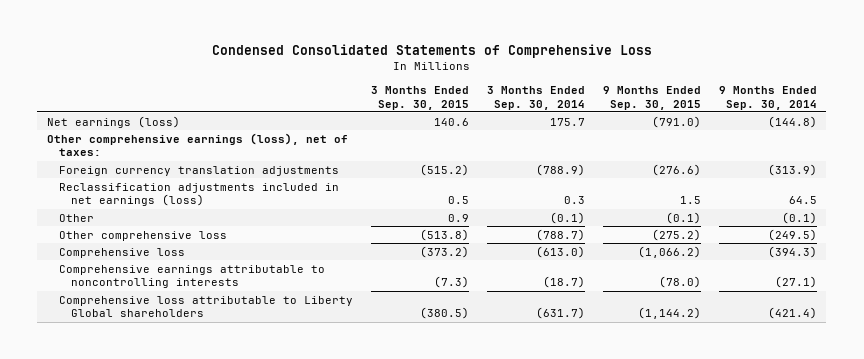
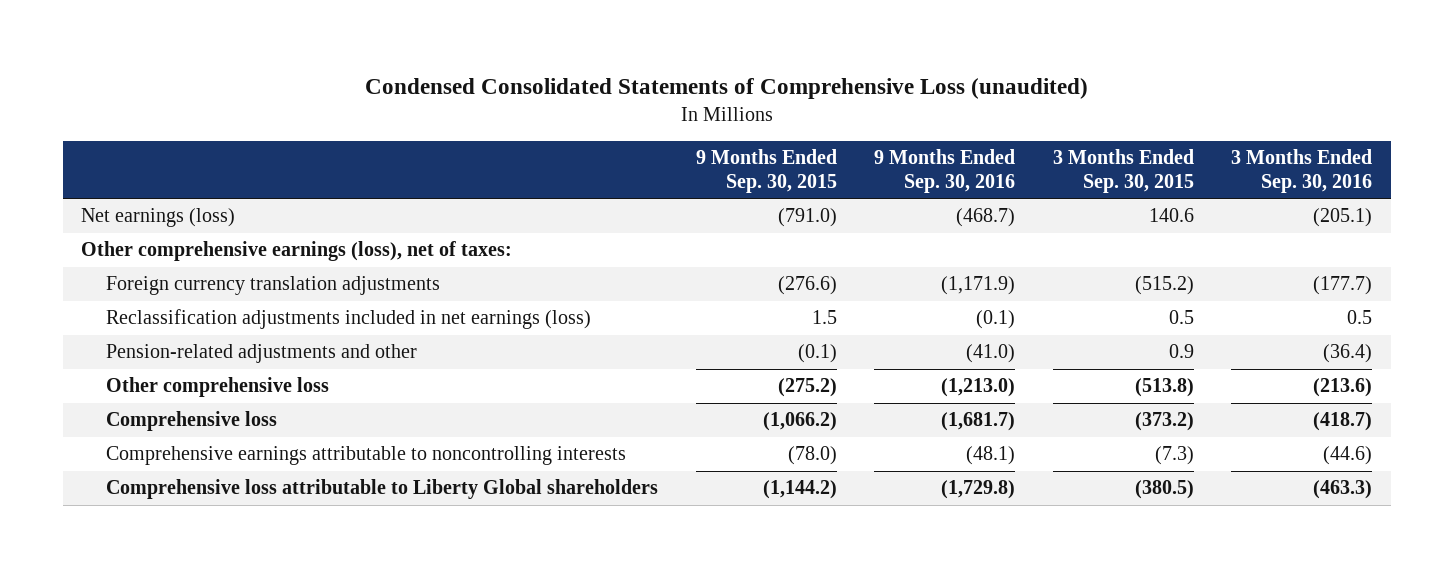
- Condensed Consolidated Statements of Comprehensive Loss
+ Condensed Consolidated Statements of Comprehensive Loss (unaudited)
- | 3 Months Ended Sep. 30, 2015 | 3 Months Ended Sep. 30, 2014 | 9 Months Ended Sep. 30, 2015 | 9 Months Ended Sep. 30, 2014
+ | 9 Months Ended Sep. 30, 2015 | 9 Months Ended Sep. 30, 2016 | 3 Months Ended Sep. 30, 2015 | 3 Months Ended Sep. 30, 2016
- Other | 0.9 | (0.1) | (0.1) | (0.1)
+ Pension-related adjustments and other | (0.1) | (41.0) | 0.9 | (36.4)

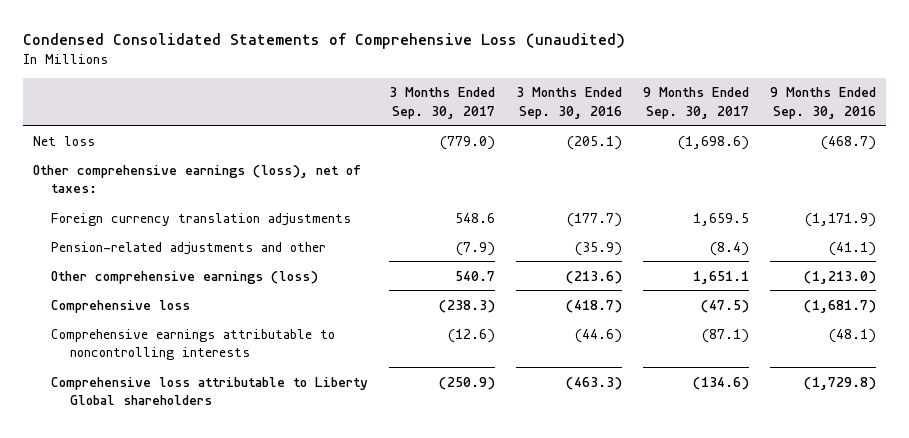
- | 9 Months Ended Sep. 30, 2015 | 9 Months Ended Sep. 30, 2016 | 3 Months Ended Sep. 30, 2015 | 3 Months Ended Sep. 30, 2016
+ | 3 Months Ended Sep. 30, 2017 | 3 Months Ended Sep. 30, 2016 | 9 Months Ended Sep. 30, 2017 | 9 Months Ended Sep. 30, 2016
- Net earnings (loss) | (791.0) | (468.7) | 140.6 | (205.1)
+ Net loss | (779.0) | (205.1) | (1,698.6) | (468.7)
- Reclassification adjustments included in net earnings (loss) | 1.5 | (0.1) | 0.5 | 0.5
- Pension-related adjustments and other | (0.1) | (41.0) | 0.9 | (36.4)
- Other comprehensive loss | (275.2) | (1,213.0) | (513.8) | (213.6)
+ Pension-related adjustments and other | (7.9) | (35.9) | (8.4) | (41.1)
+ Other comprehensive earnings (loss) | 540.7 | (213.6) | 1,651.1 | (1,213.0)

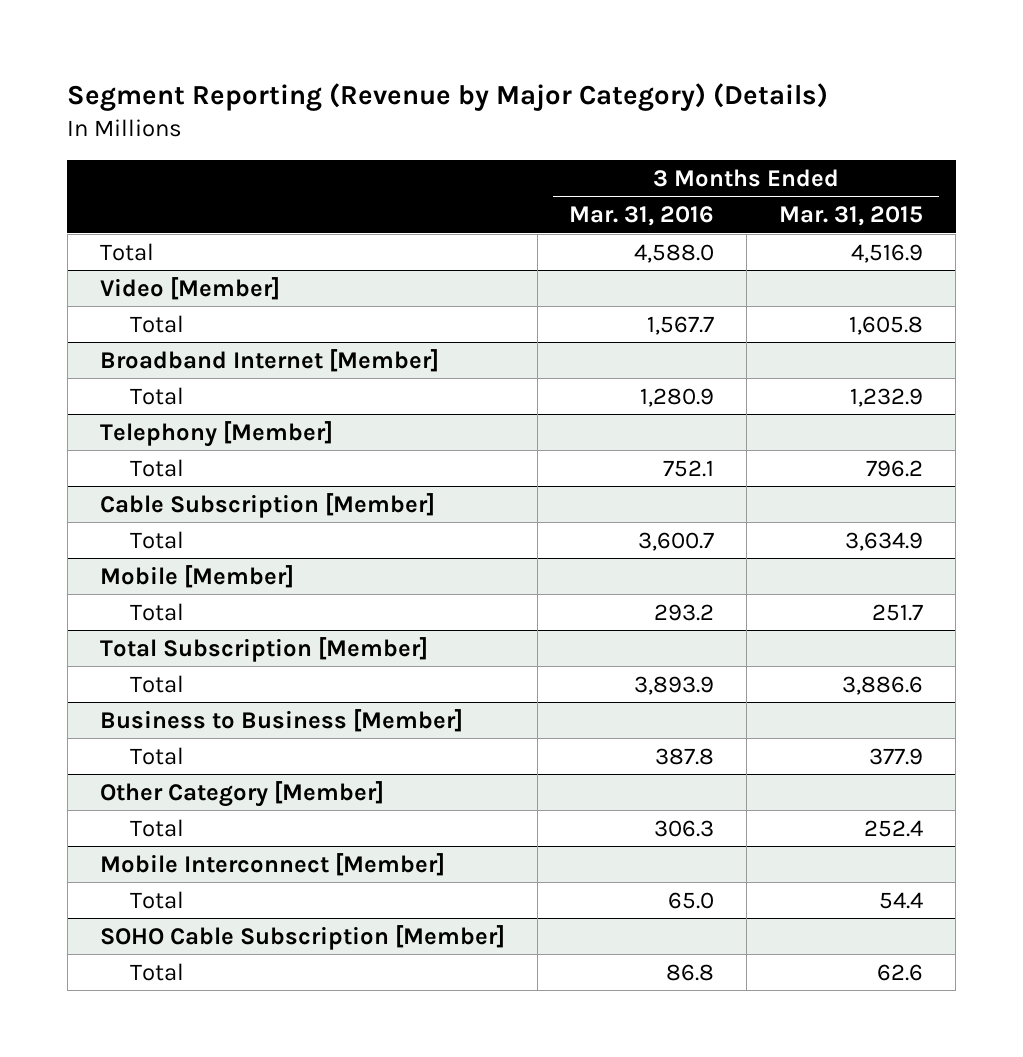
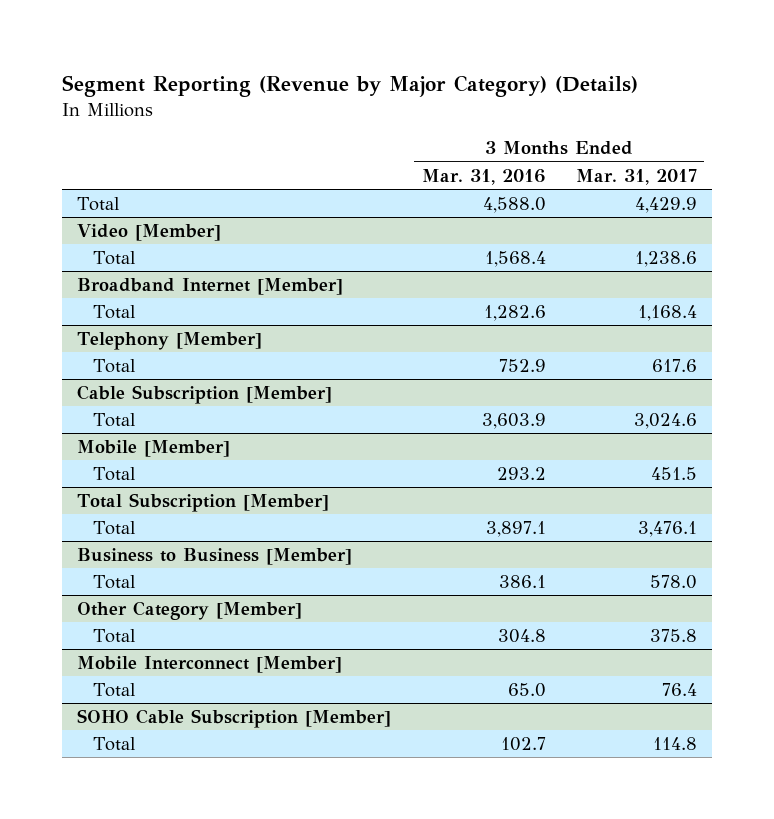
- | 3 Months Ended Mar. 31, 2016 | 3 Months Ended Mar. 31, 2015
+ | 3 Months Ended Mar. 31, 2016 | 3 Months Ended Mar. 31, 2017
@ Video [Member]
- Total | 1,567.7 | 1,605.8
+ Total | 1,568.4 | 1,238.6
@ Broadband Internet [Member]
- Total | 1,280.9 | 1,232.9
+ Total | 1,282.6 | 1,168.4
@ Telephony [Member]
- Total | 752.1 | 796.2
+ Total | 752.9 | 617.6
@ Cable Subscription [Member]
- Total | 3,600.7 | 3,634.9
+ Total | 3,603.9 | 3,024.6
@ Total Subscription [Member]
- Total | 3,893.9 | 3,886.6
+ Total | 3,897.1 | 3,476.1
@ Business to Business [Member]
- Total | 387.8 | 377.9
+ Total | 386.1 | 578.0
@ Other Category [Member]
- Total | 306.3 | 252.4
+ Total | 304.8 | 375.8
@ SOHO Cable Subscription [Member]
- Total | 86.8 | 62.6
+ Total | 102.7 | 114.8

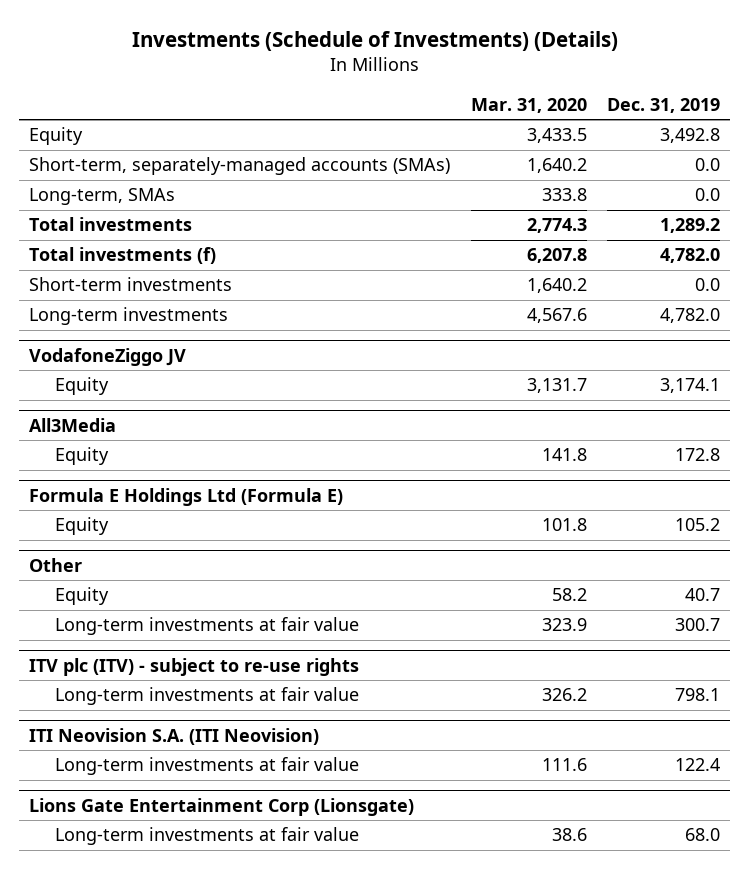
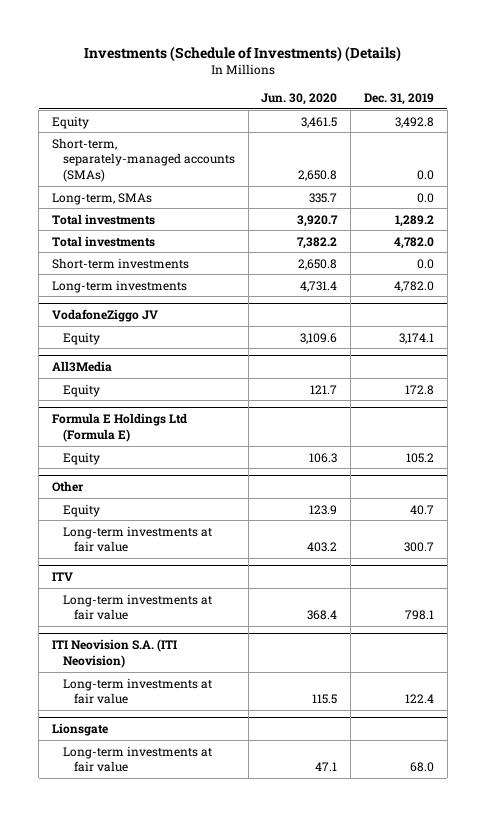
- | Mar. 31, 2020 | Dec. 31, 2019
+ | Jun. 30, 2020 | Dec. 31, 2019
- Total investments (f) | 6,207.8 | 4,782.0
+ Total investments | 7,382.2 | 4,782.0
- ITV plc (ITV) - subject to re-use rights
+ ITV
- Lions Gate Entertainment Corp (Lionsgate)
+ Lionsgate

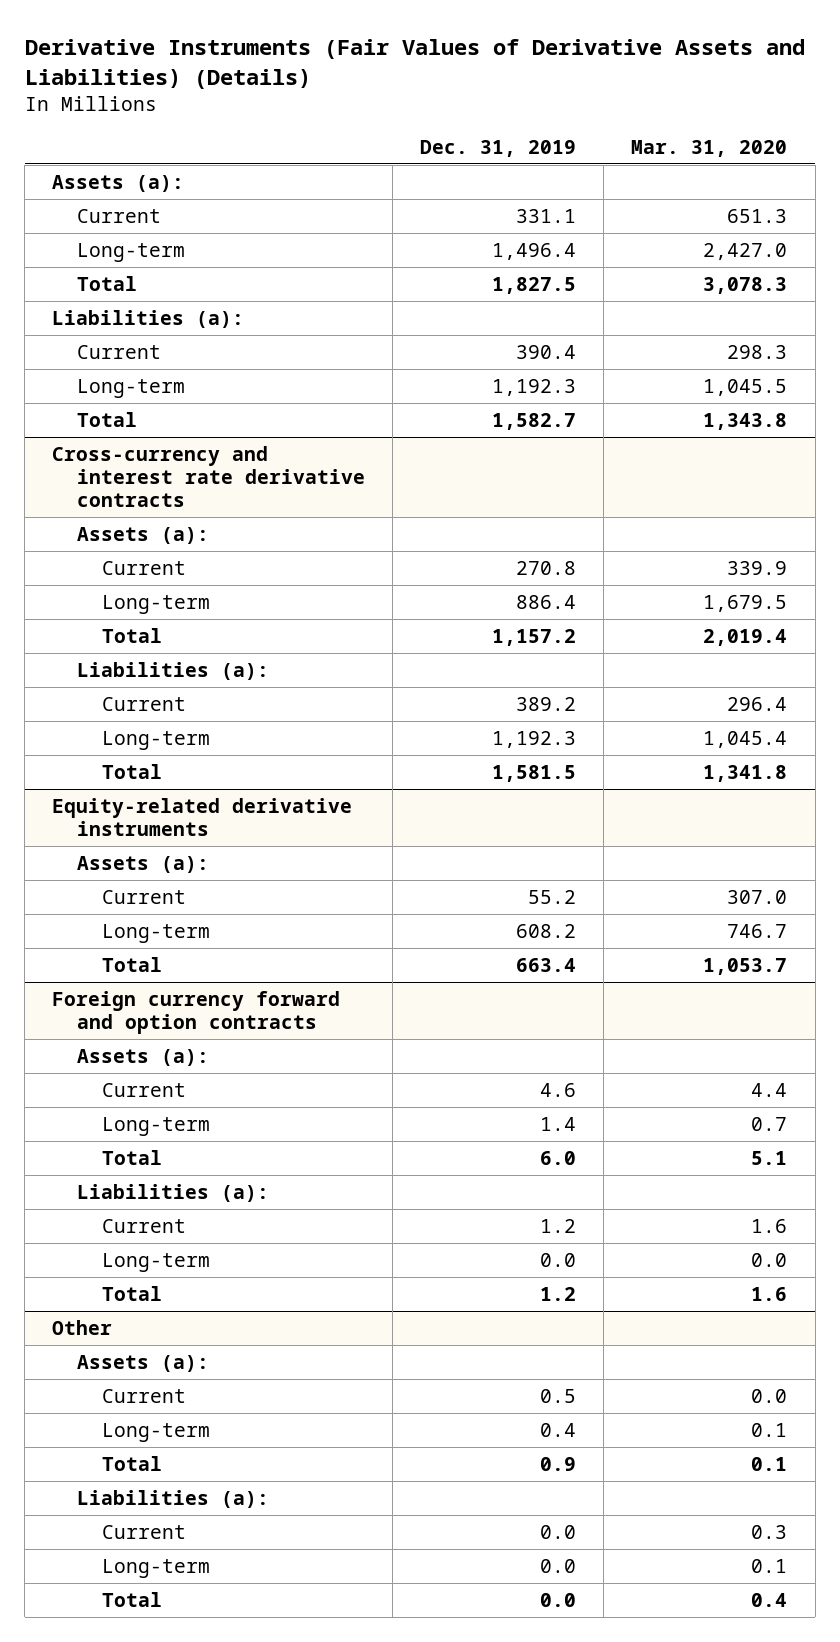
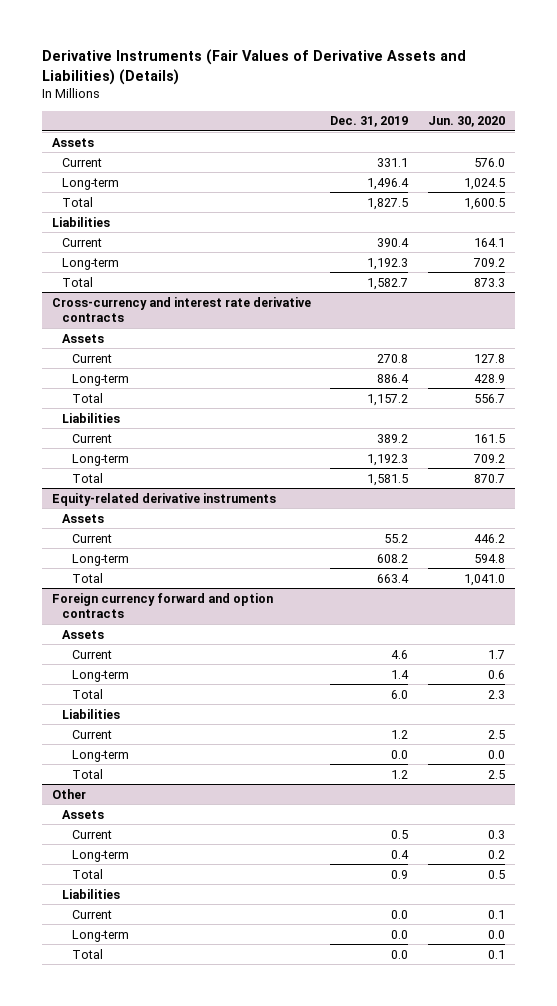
- | Dec. 31, 2019 | Mar. 31, 2020
+ | Dec. 31, 2019 | Jun. 30, 2020
- Assets (a):
+ Assets
- Liabilities (a):
+ Liabilities
@ Cross-currency and interest rate derivative contracts
- Assets (a):
+ Assets
- Liabilities (a):
+ Liabilities
@ Equity-related derivative instruments
- Assets (a):
+ Assets
@ Foreign currency forward and option contracts
- Assets (a):
+ Assets
- Liabilities (a):
+ Liabilities
@ Other
- Assets (a):
+ Assets
- Liabilities (a):
+ Liabilities

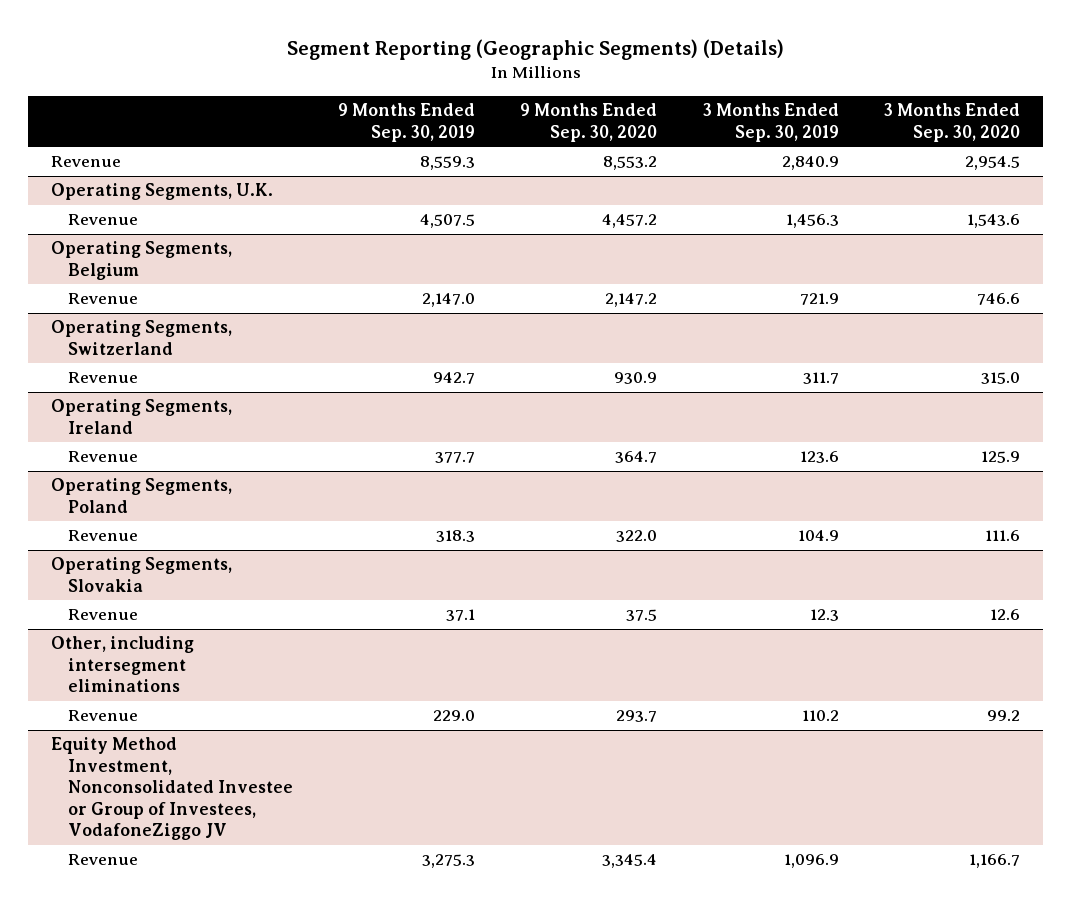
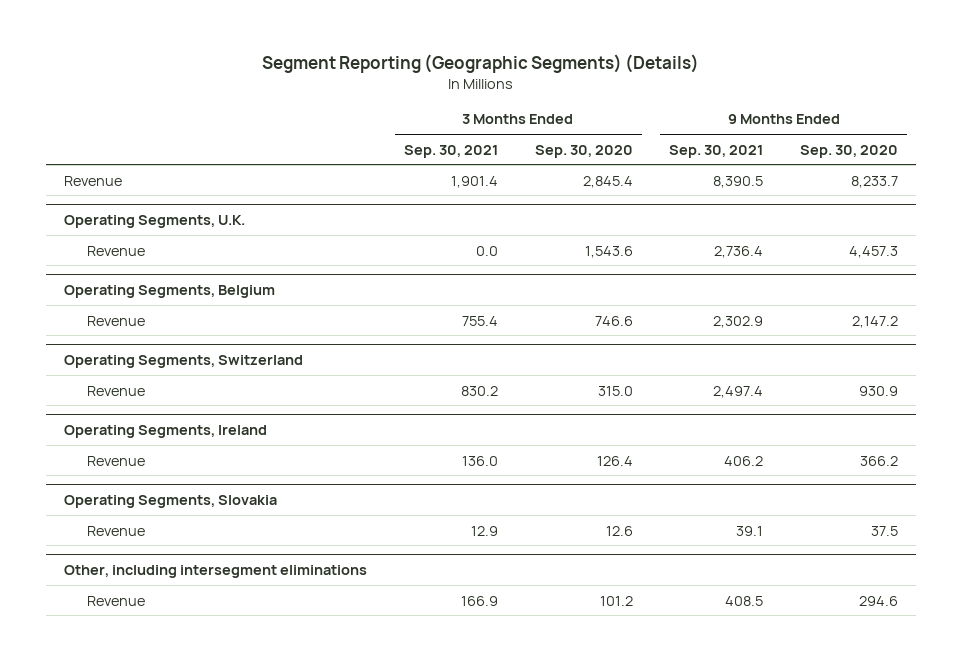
- | 9 Months Ended Sep. 30, 2019 | 9 Months Ended Sep. 30, 2020 | 3 Months Ended Sep. 30, 2019 | 3 Months Ended Sep. 30, 2020
+ | 3 Months Ended Sep. 30, 2021 | 3 Months Ended Sep. 30, 2020 | 9 Months Ended Sep. 30, 2021 | 9 Months Ended Sep. 30, 2020
- Revenue | 8,559.3 | 8,553.2 | 2,840.9 | 2,954.5
+ Revenue | 1,901.4 | 2,845.4 | 8,390.5 | 8,233.7
@ Operating Segments, U.K.
- Revenue | 4,507.5 | 4,457.2 | 1,456.3 | 1,543.6
+ Revenue | 0.0 | 1,543.6 | 2,736.4 | 4,457.3
@ Operating Segments, Ireland
- Revenue | 377.7 | 364.7 | 123.6 | 125.9
- Operating Segments, Poland
- Revenue | 318.3 | 322.0 | 104.9 | 111.6
@ Operating Segments, Ireland
+ Revenue | 136.0 | 126.4 | 406.2 | 366.2
@ Other, including intersegment eliminations
- Revenue | 229.0 | 293.7 | 110.2 | 99.2
- Equity Method Investment, Nonconsolidated Investee or Group of Investees, VodafoneZiggo JV
- Revenue | 3,275.3 | 3,345.4 | 1,096.9 | 1,166.7
@ Other, including intersegment eliminations
+ Revenue | 166.9 | 101.2 | 408.5 | 294.6

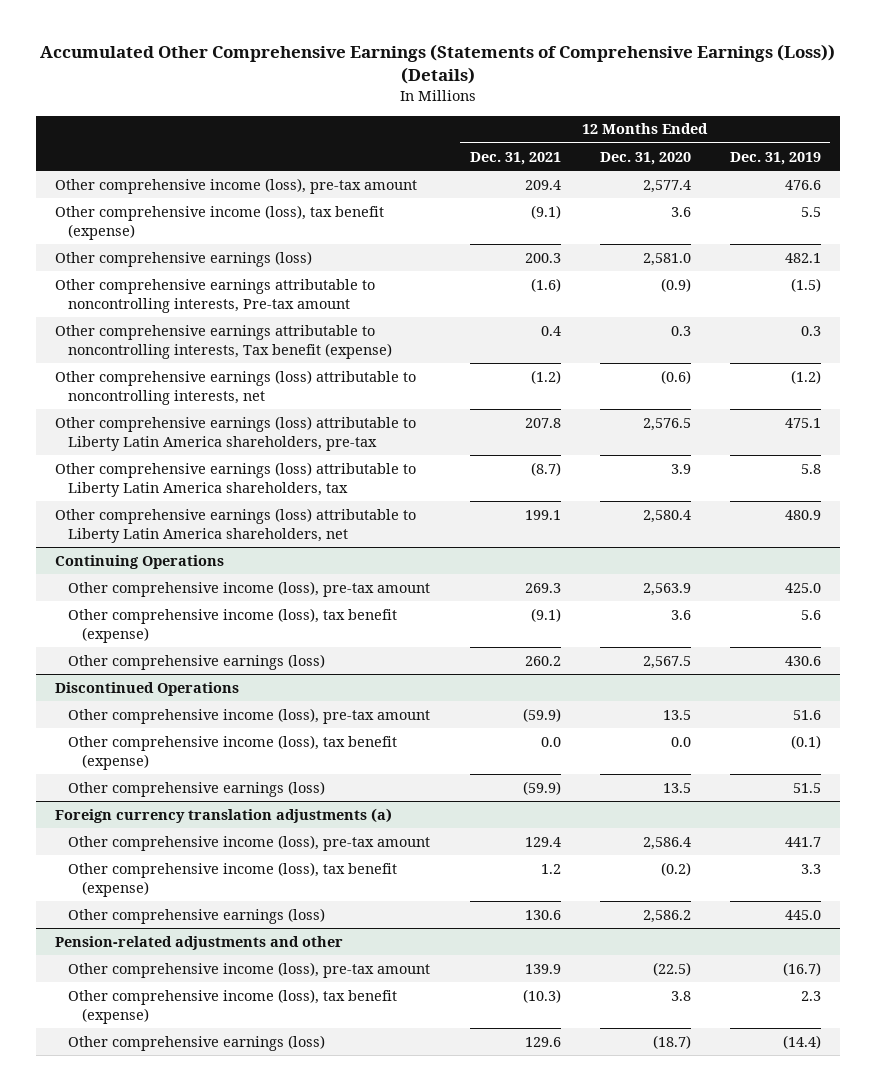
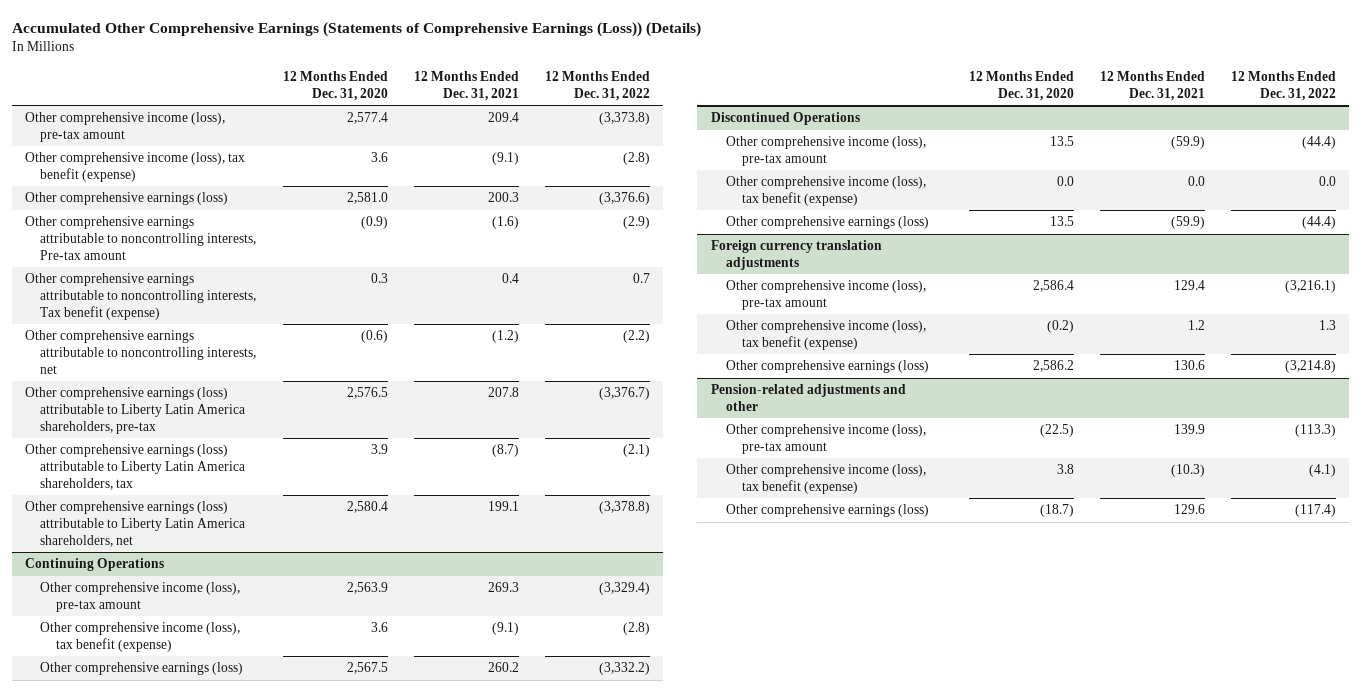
- | 12 Months Ended Dec. 31, 2021 | 12 Months Ended Dec. 31, 2020 | 12 Months Ended Dec. 31, 2019
+ | 12 Months Ended Dec. 31, 2020 | 12 Months Ended Dec. 31, 2021 | 12 Months Ended Dec. 31, 2022
- Other comprehensive earnings (loss) attributable to noncontrolling interests, net | (1.2) | (0.6) | (1.2)
+ Other comprehensive earnings attributable to noncontrolling interests, net | (0.6) | (1.2) | (2.2)
- Foreign currency translation adjustments (a)
+ Foreign currency translation adjustments

